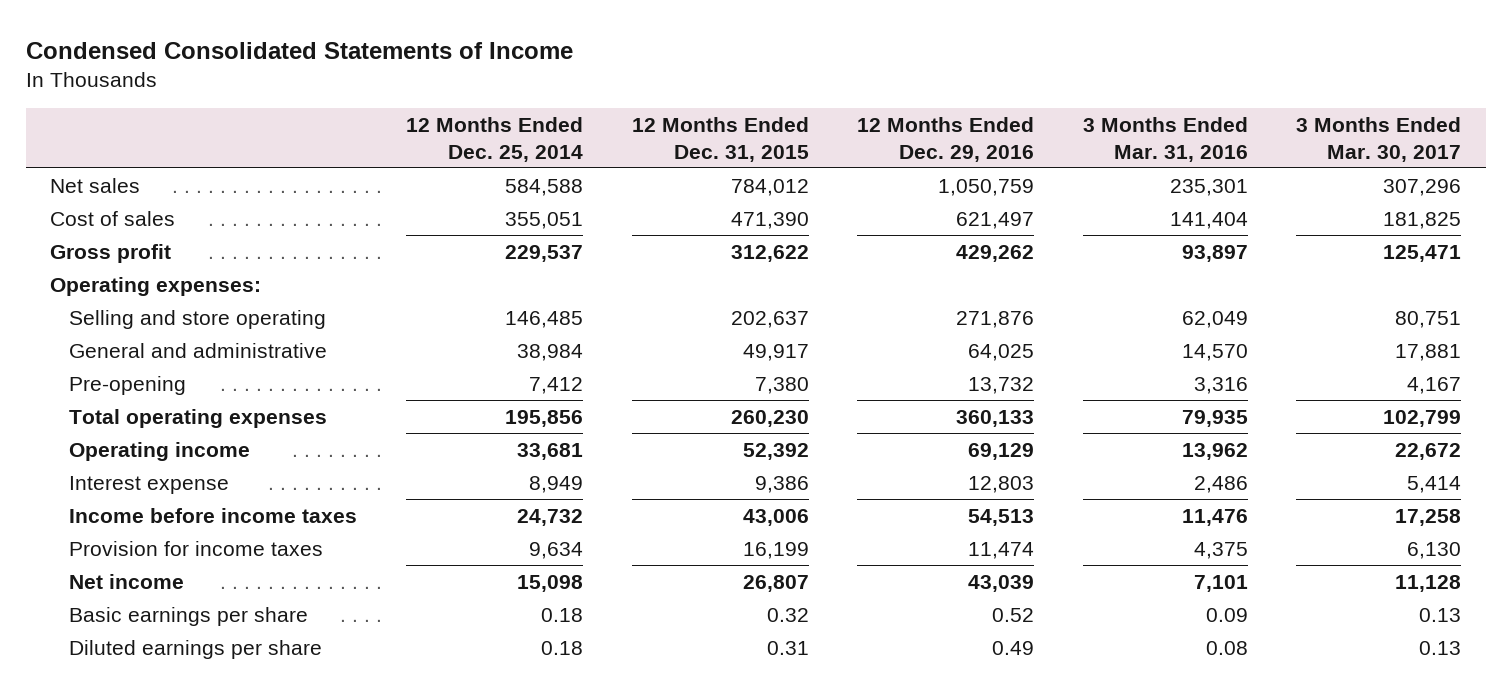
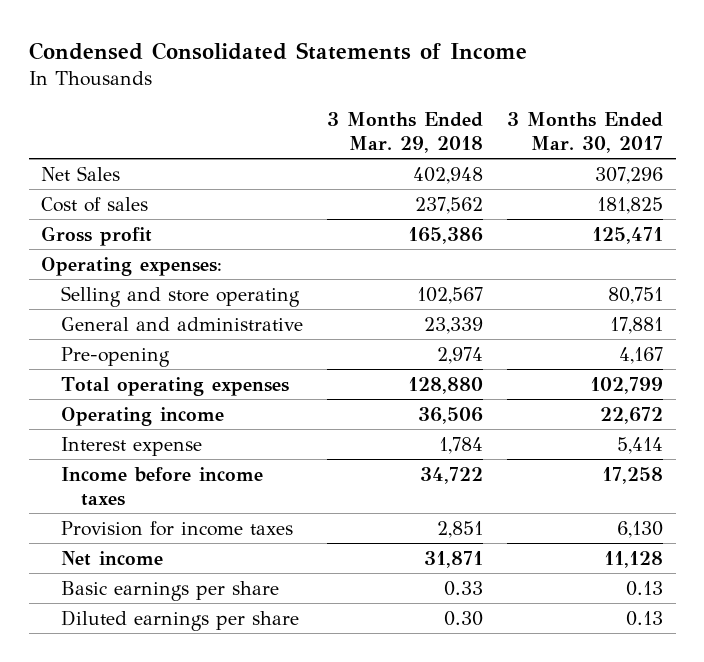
- | 12 Months Ended Dec. 25, 2014 | 12 Months Ended Dec. 31, 2015 | 12 Months Ended Dec. 29, 2016 | 3 Months Ended Mar. 31, 2016 | 3 Months Ended Mar. 30, 2017
+ | 3 Months Ended Mar. 29, 2018 | 3 Months Ended Mar. 30, 2017
- Net sales | 584,588 | 784,012 | 1,050,759 | 235,301 | 307,296
+ Net Sales | 402,948 | 307,296

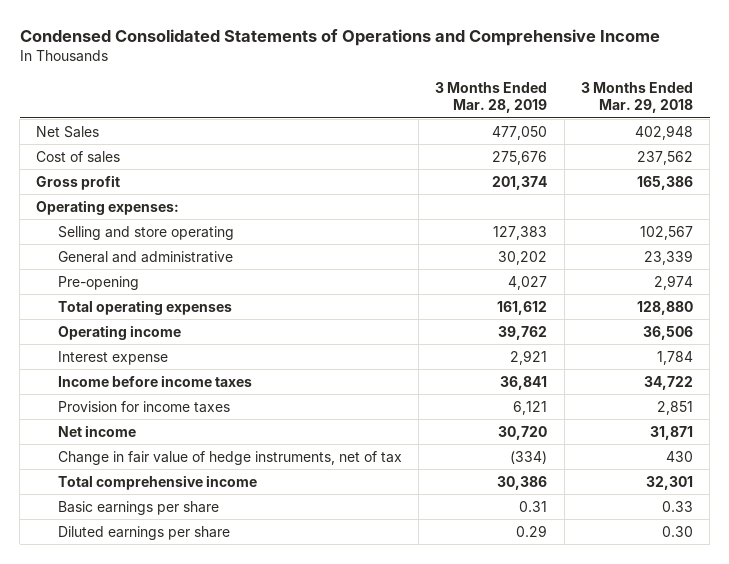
- Condensed Consolidated Statements of Income
+ Condensed Consolidated Statements of Operations and Comprehensive Income
- | 3 Months Ended Mar. 29, 2018 | 3 Months Ended Mar. 30, 2017
+ | 3 Months Ended Mar. 28, 2019 | 3 Months Ended Mar. 29, 2018
+ Change in fair value of hedge instruments, net of tax | (334) | 430
+ Total comprehensive income | 30,386 | 32,301

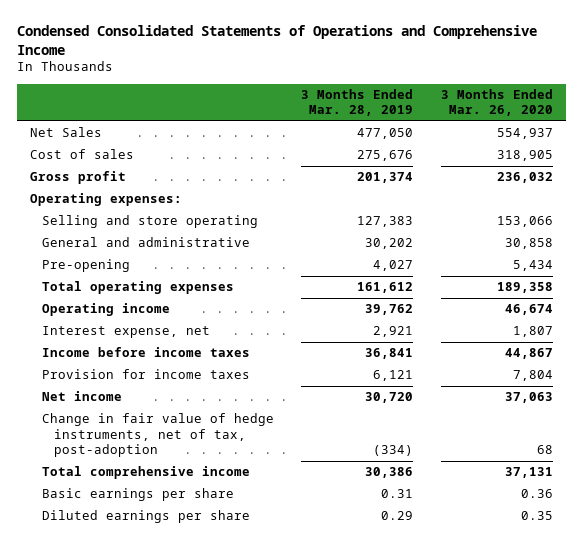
- | 3 Months Ended Mar. 28, 2019 | 3 Months Ended Mar. 29, 2018
+ | 3 Months Ended Mar. 28, 2019 | 3 Months Ended Mar. 26, 2020
- Interest expense | 2,921 | 1,784
+ Interest expense, net | 2,921 | 1,807
- Change in fair value of hedge instruments, net of tax | (334) | 430
+ Change in fair value of hedge instruments, net of tax, post-adoption | (334) | 68

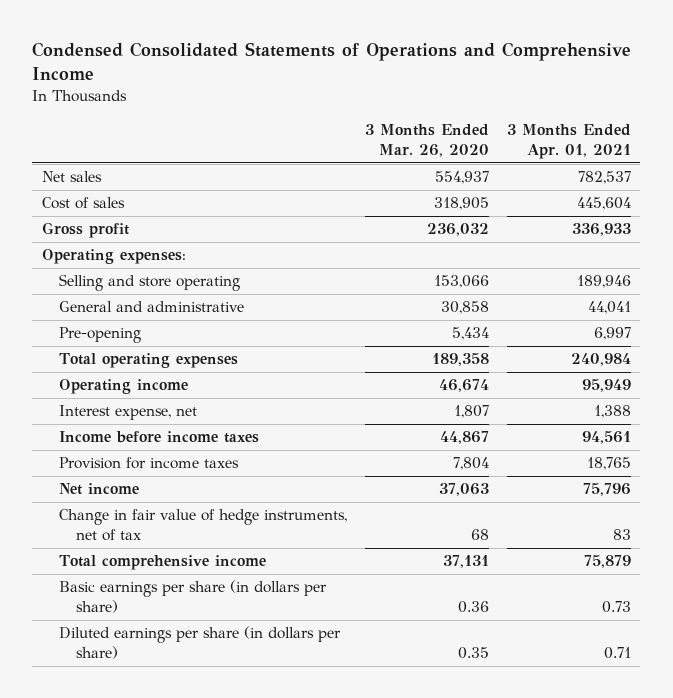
- | 3 Months Ended Mar. 28, 2019 | 3 Months Ended Mar. 26, 2020
+ | 3 Months Ended Mar. 26, 2020 | 3 Months Ended Apr. 01, 2021
- Net Sales | 477,050 | 554,937
+ Net sales | 554,937 | 782,537
- Change in fair value of hedge instruments, net of tax, post-adoption | (334) | 68
+ Change in fair value of hedge instruments, net of tax | 68 | 83
- Basic earnings per share | 0.31 | 0.36
- Diluted earnings per share | 0.29 | 0.35
+ Basic earnings per share (in dollars per share) | 0.36 | 0.73
+ Diluted earnings per share (in dollars per share) | 0.35 | 0.71

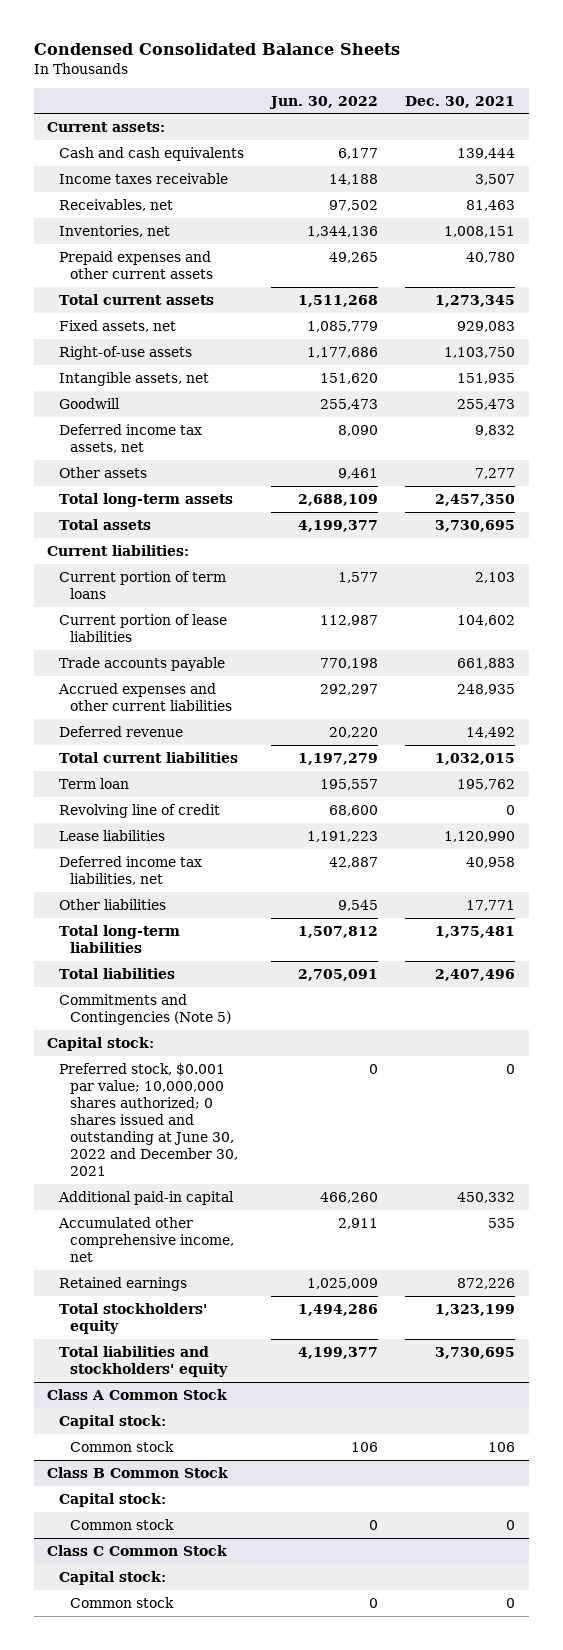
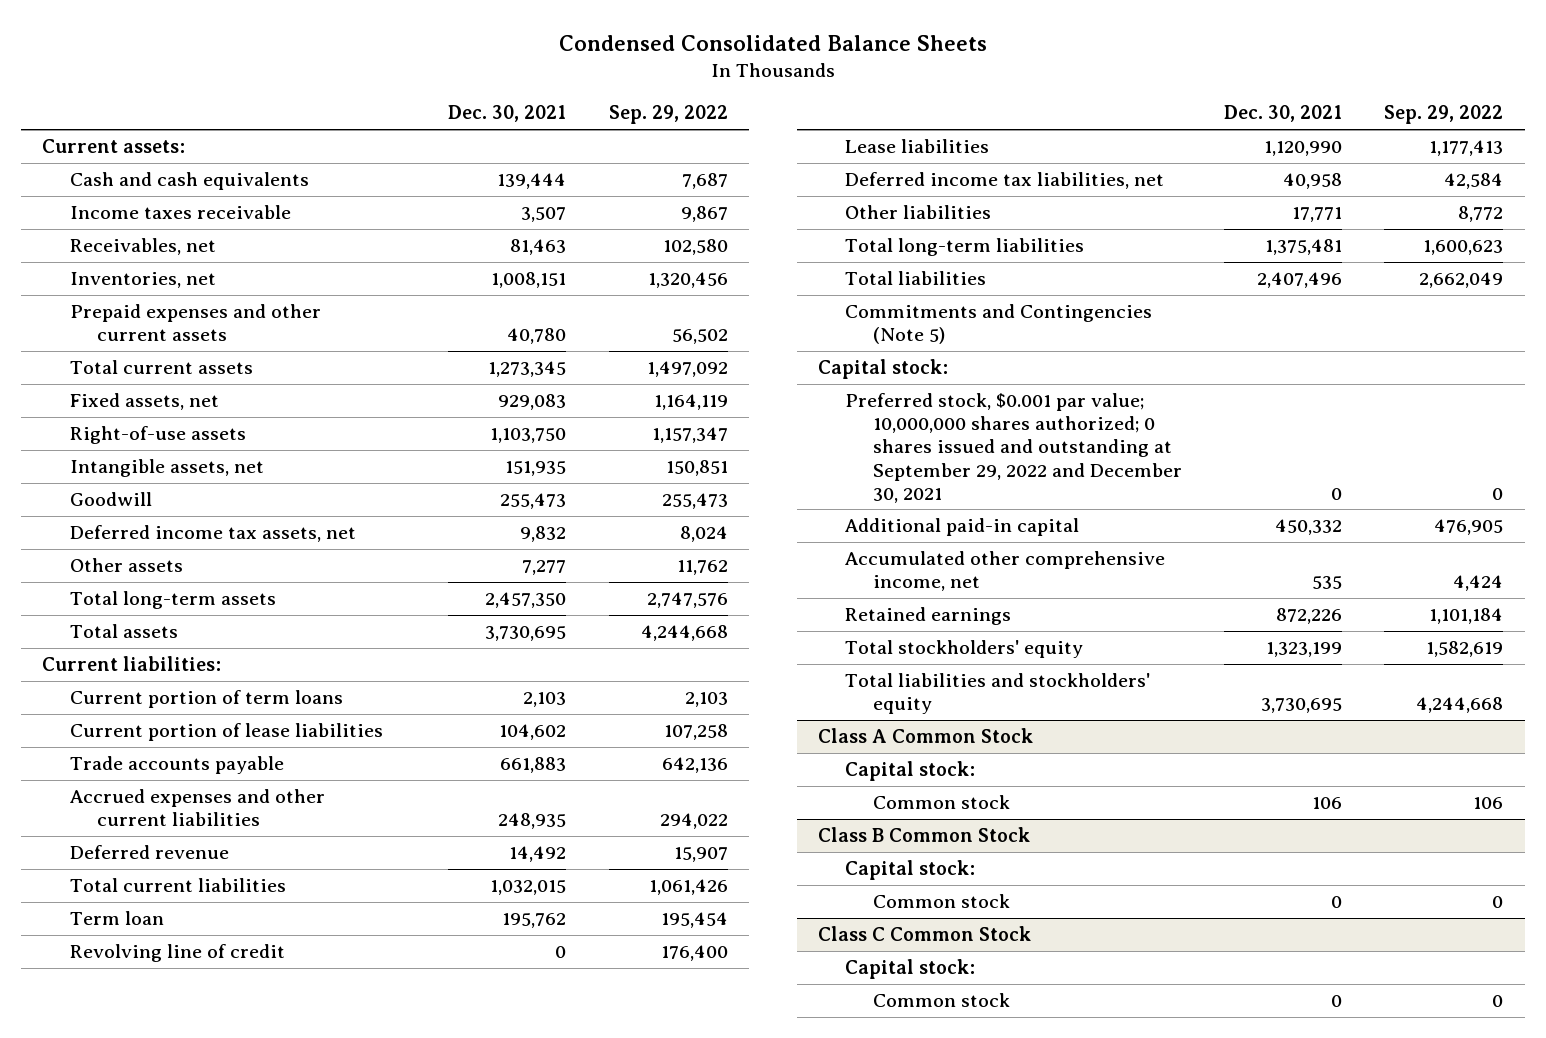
- | Jun. 30, 2022 | Dec. 30, 2021
+ | Dec. 30, 2021 | Sep. 29, 2022
- Preferred stock, $0.001 par value; 10,000,000 shares authorized; 0 shares issued and outstanding at June 30, 2022 and December 30, 2021 | 0 | 0
+ Preferred stock, $0.001 par value; 10,000,000 shares authorized; 0 shares issued and outstanding at September 29, 2022 and December 30, 2021 | 0 | 0

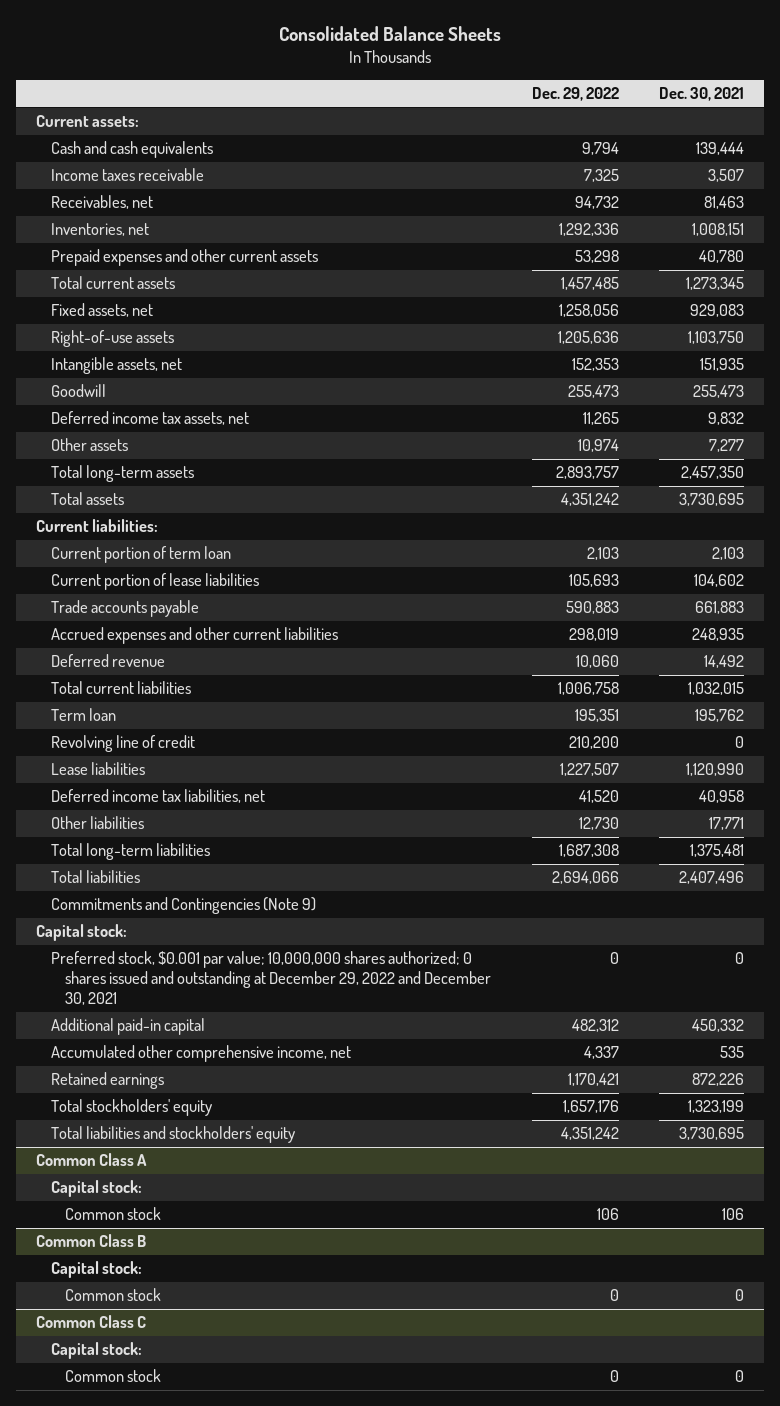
- Condensed Consolidated Balance Sheets
+ Consolidated Balance Sheets
- | Dec. 30, 2021 | Sep. 29, 2022
+ | Dec. 29, 2022 | Dec. 30, 2021
- Current portion of term loans | 2,103 | 2,103
+ Current portion of term loan | 2,103 | 2,103
- Commitments and Contingencies (Note 5)
+ Commitments and Contingencies (Note 9)
- Preferred stock, $0.001 par value; 10,000,000 shares authorized; 0 shares issued and outstanding at September 29, 2022 and December 30, 2021 | 0 | 0
+ Preferred stock, $0.001 par value; 10,000,000 shares authorized; 0 shares issued and outstanding at December 29, 2022 and December 30, 2021 | 0 | 0
- Class A Common Stock
+ Common Class A
- Class B Common Stock
+ Common Class B
- Class C Common Stock
+ Common Class C

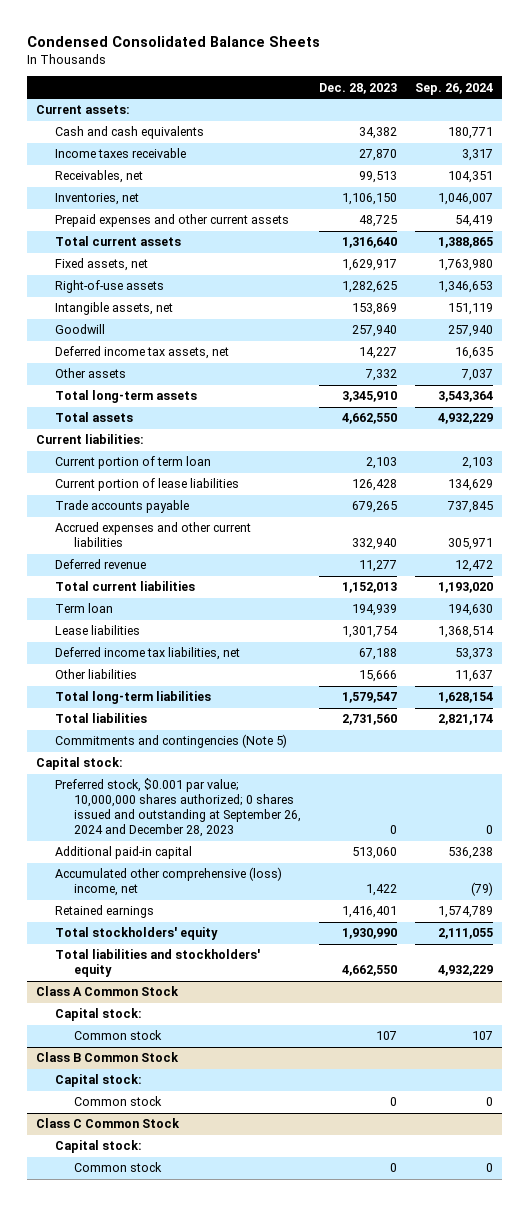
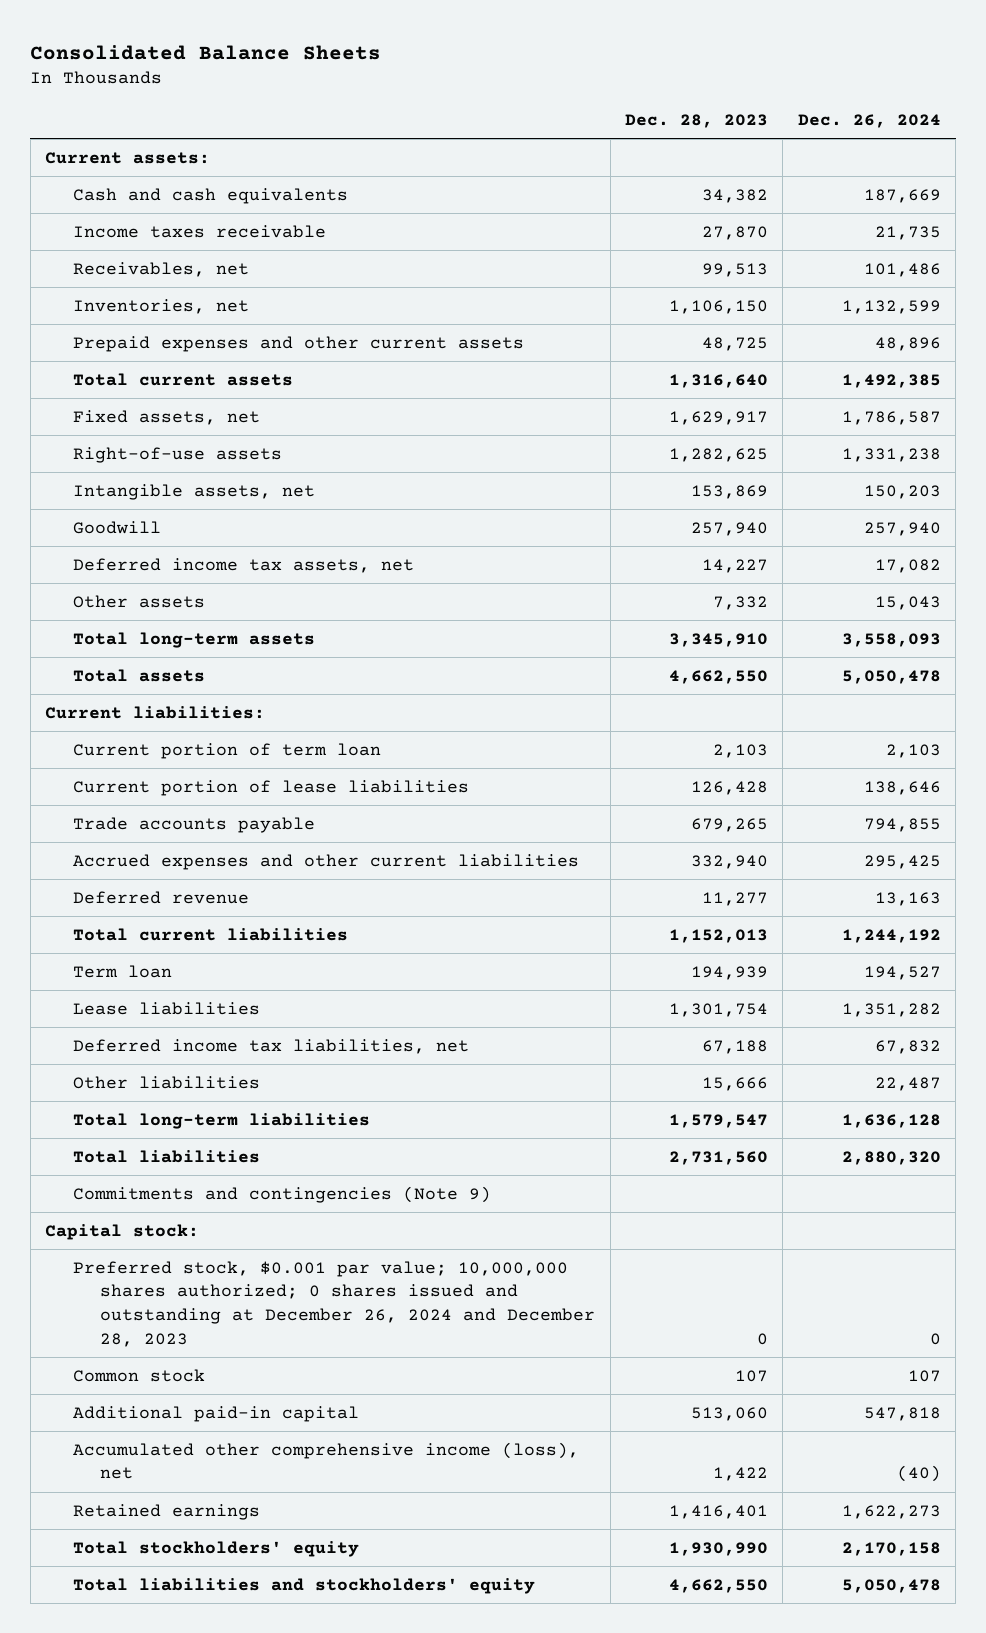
- Condensed Consolidated Balance Sheets
+ Consolidated Balance Sheets
- | Dec. 28, 2023 | Sep. 26, 2024
+ | Dec. 28, 2023 | Dec. 26, 2024
- Commitments and contingencies (Note 5)
+ Commitments and contingencies (Note 9)
- Preferred stock, $0.001 par value; 10,000,000 shares authorized; 0 shares issued and outstanding at September 26, 2024 and December 28, 2023 | 0 | 0
+ Preferred stock, $0.001 par value; 10,000,000 shares authorized; 0 shares issued and outstanding at December 26, 2024 and December 28, 2023 | 0 | 0
+ Common stock | 107 | 107
- Accumulated other comprehensive (loss) income, net | 1,422 | (79)
+ Accumulated other comprehensive income (loss), net | 1,422 | (40)
- Class A Common Stock
- Capital stock:
- Common stock | 107 | 107
- Class B Common Stock
- Capital stock:
- Common stock | 0 | 0
- Class C Common Stock
- Capital stock:
- Common stock | 0 | 0

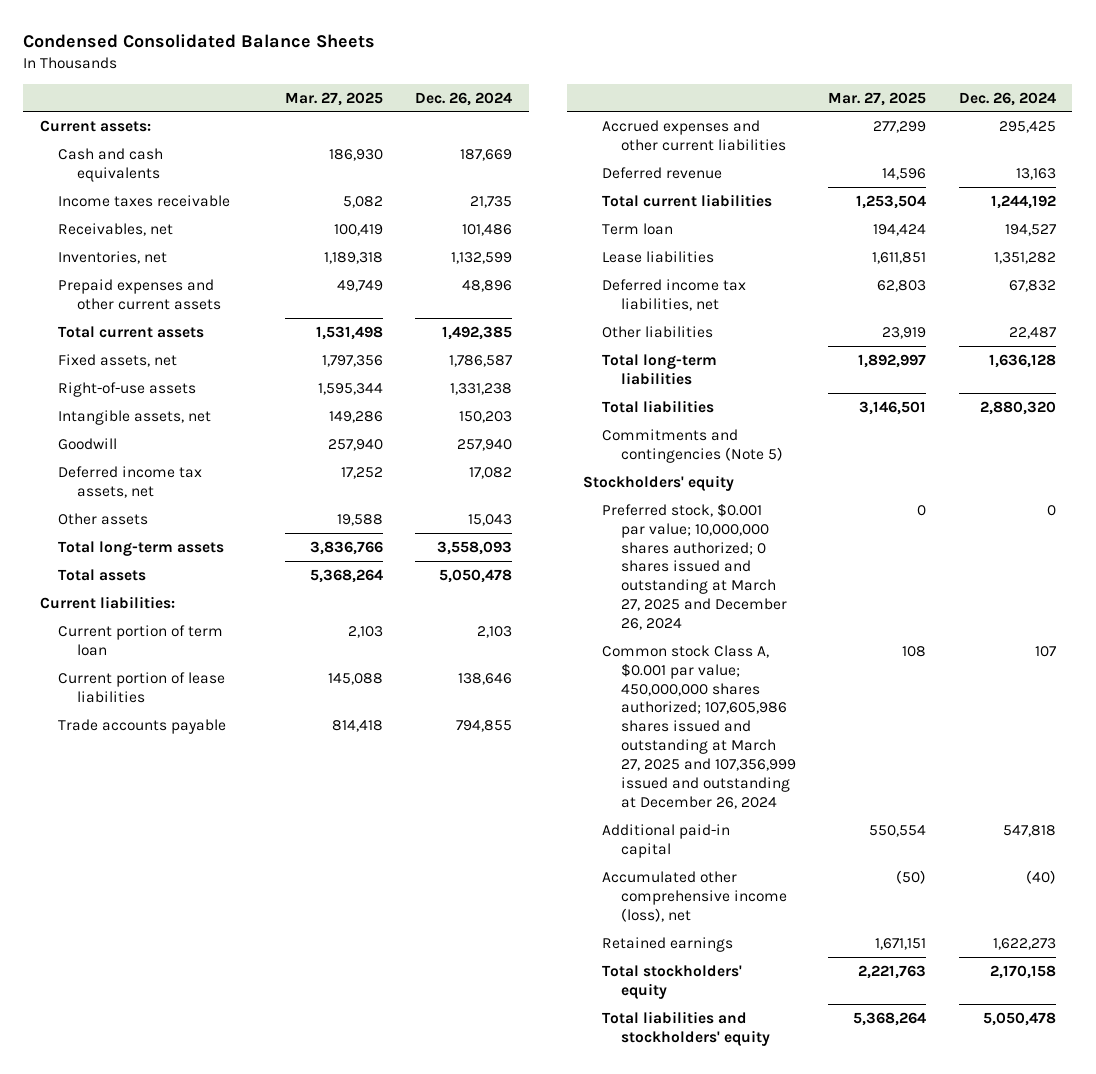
- Consolidated Balance Sheets
+ Condensed Consolidated Balance Sheets
- | Dec. 28, 2023 | Dec. 26, 2024
+ | Mar. 27, 2025 | Dec. 26, 2024
- Commitments and contingencies (Note 9)
- Capital stock:
- Preferred stock, $0.001 par value; 10,000,000 shares authorized; 0 shares issued and outstanding at December 26, 2024 and December 28, 2023 | 0 | 0
- Common stock | 107 | 107
+ Commitments and contingencies (Note 5)
+ Stockholders' equity
+ Preferred stock, $0.001 par value; 10,000,000 shares authorized; 0 shares issued and outstanding at March 27, 2025 and December 26, 2024 | 0 | 0
+ Common stock Class A, $0.001 par value; 450,000,000 shares authorized; 107,605,986 shares issued and outstanding at March 27, 2025 and 107,356,999 issued and outstanding at December 26, 2024 | 108 | 107

